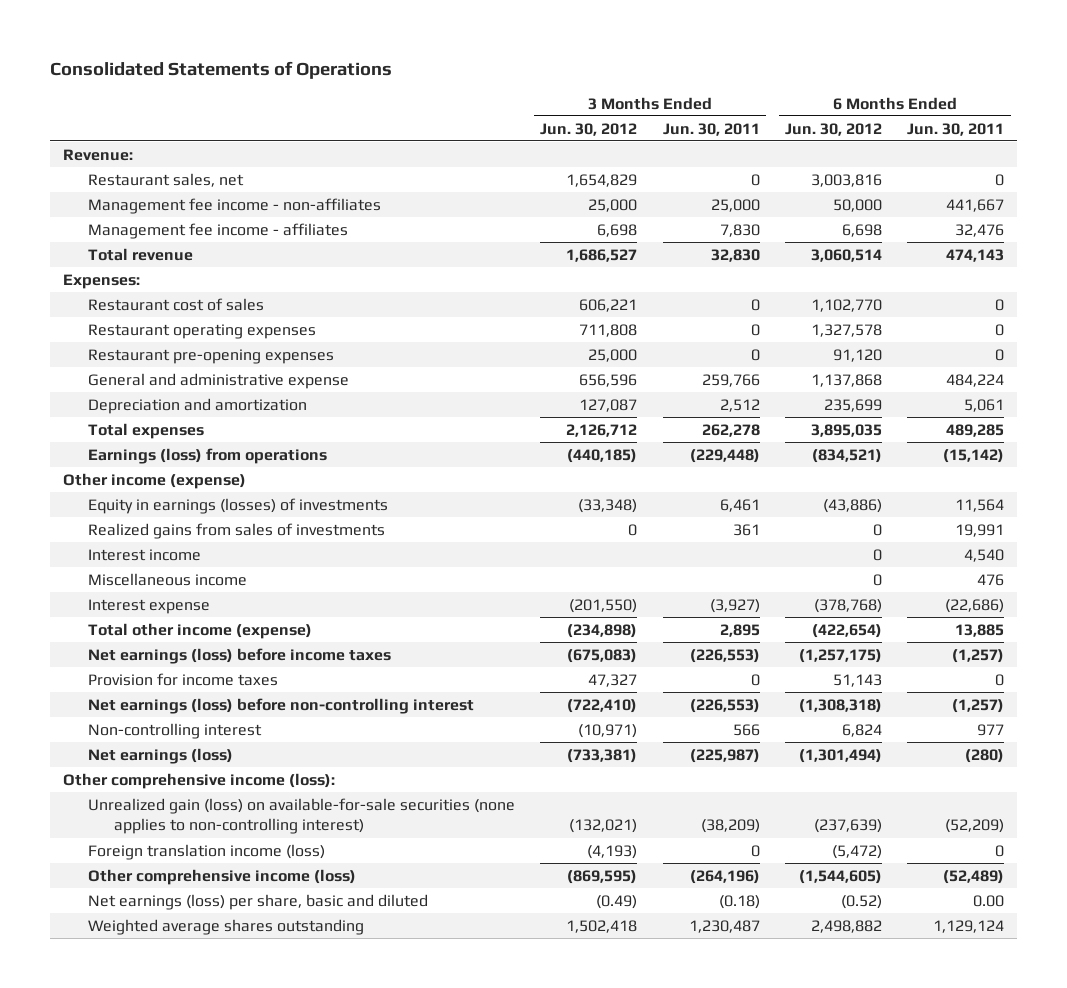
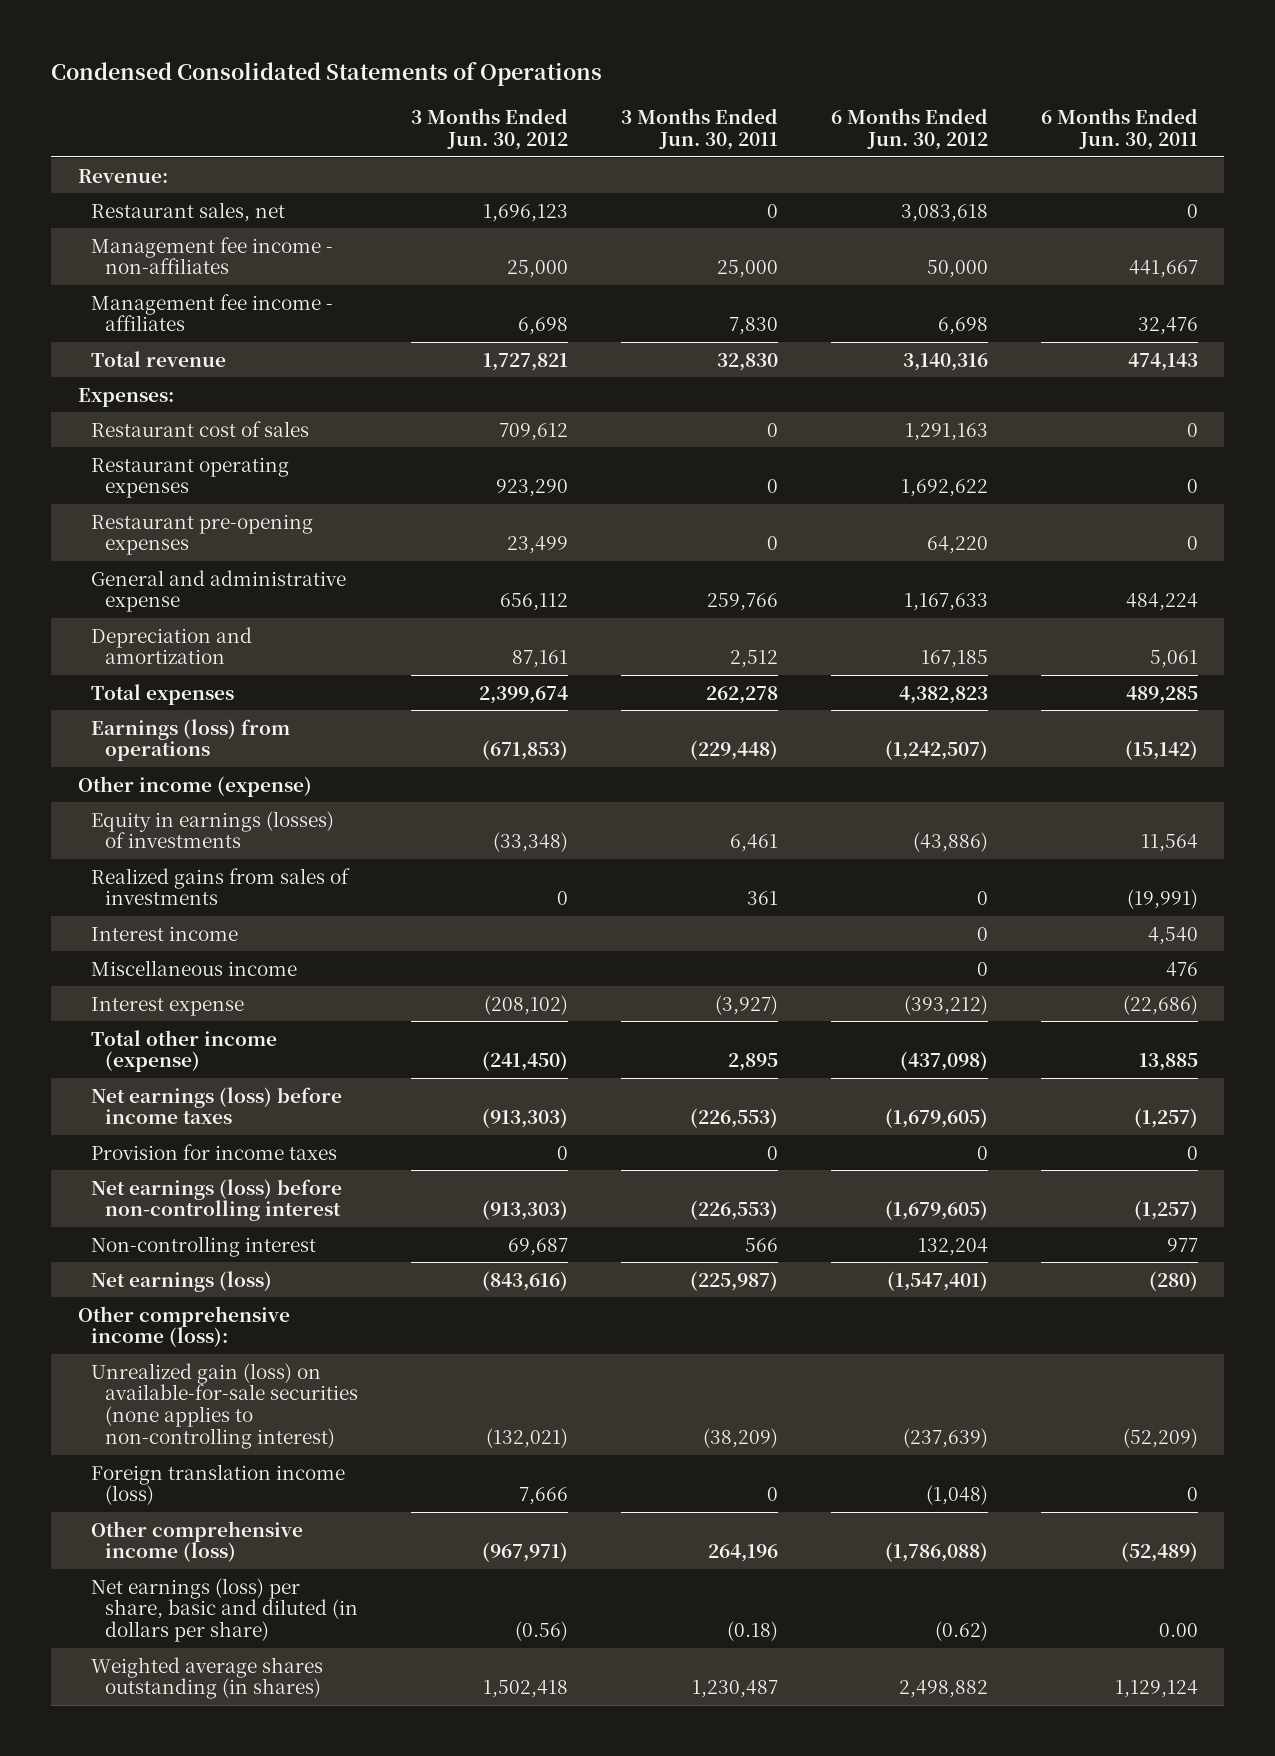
- Consolidated Statements of Operations
+ Condensed Consolidated Statements of Operations
- Restaurant sales, net | 1,654,829 | 0 | 3,003,816 | 0
+ Restaurant sales, net | 1,696,123 | 0 | 3,083,618 | 0
- Total revenue | 1,686,527 | 32,830 | 3,060,514 | 474,143
+ Total revenue | 1,727,821 | 32,830 | 3,140,316 | 474,143
- Restaurant cost of sales | 606,221 | 0 | 1,102,770 | 0
- Restaurant operating expenses | 711,808 | 0 | 1,327,578 | 0
- Restaurant pre-opening expenses | 25,000 | 0 | 91,120 | 0
- General and administrative expense | 656,596 | 259,766 | 1,137,868 | 484,224
- Depreciation and amortization | 127,087 | 2,512 | 235,699 | 5,061
- Total expenses | 2,126,712 | 262,278 | 3,895,035 | 489,285
- Earnings (loss) from operations | (440,185) | (229,448) | (834,521) | (15,142)
+ Restaurant cost of sales | 709,612 | 0 | 1,291,163 | 0
+ Restaurant operating expenses | 923,290 | 0 | 1,692,622 | 0
+ Restaurant pre-opening expenses | 23,499 | 0 | 64,220 | 0
+ General and administrative expense | 656,112 | 259,766 | 1,167,633 | 484,224
+ Depreciation and amortization | 87,161 | 2,512 | 167,185 | 5,061
+ Total expenses | 2,399,674 | 262,278 | 4,382,823 | 489,285
+ Earnings (loss) from operations | (671,853) | (229,448) | (1,242,507) | (15,142)
- Realized gains from sales of investments | 0 | 361 | 0 | 19,991
+ Realized gains from sales of investments | 0 | 361 | 0 | (19,991)
- Interest expense | (201,550) | (3,927) | (378,768) | (22,686)
- Total other income (expense) | (234,898) | 2,895 | (422,654) | 13,885
- Net earnings (loss) before income taxes | (675,083) | (226,553) | (1,257,175) | (1,257)
- Provision for income taxes | 47,327 | 0 | 51,143 | 0
- Net earnings (loss) before non-controlling interest | (722,410) | (226,553) | (1,308,318) | (1,257)
- Non-controlling interest | (10,971) | 566 | 6,824 | 977
- Net earnings (loss) | (733,381) | (225,987) | (1,301,494) | (280)
+ Interest expense | (208,102) | (3,927) | (393,212) | (22,686)
+ Total other income (expense) | (241,450) | 2,895 | (437,098) | 13,885
+ Net earnings (loss) before income taxes | (913,303) | (226,553) | (1,679,605) | (1,257)
+ Provision for income taxes | 0 | 0 | 0 | 0
+ Net earnings (loss) before non-controlling interest | (913,303) | (226,553) | (1,679,605) | (1,257)
+ Non-controlling interest | 69,687 | 566 | 132,204 | 977
+ Net earnings (loss) | (843,616) | (225,987) | (1,547,401) | (280)
- Foreign translation income (loss) | (4,193) | 0 | (5,472) | 0
- Other comprehensive income (loss) | (869,595) | (264,196) | (1,544,605) | (52,489)
- Net earnings (loss) per share, basic and diluted | (0.49) | (0.18) | (0.52) | 0.00
- Weighted average shares outstanding | 1,502,418 | 1,230,487 | 2,498,882 | 1,129,124
+ Foreign translation income (loss) | 7,666 | 0 | (1,048) | 0
+ Other comprehensive income (loss) | (967,971) | 264,196 | (1,786,088) | (52,489)
+ Net earnings (loss) per share, basic and diluted (in dollars per share) | (0.56) | (0.18) | (0.62) | 0.00
+ Weighted average shares outstanding (in shares) | 1,502,418 | 1,230,487 | 2,498,882 | 1,129,124

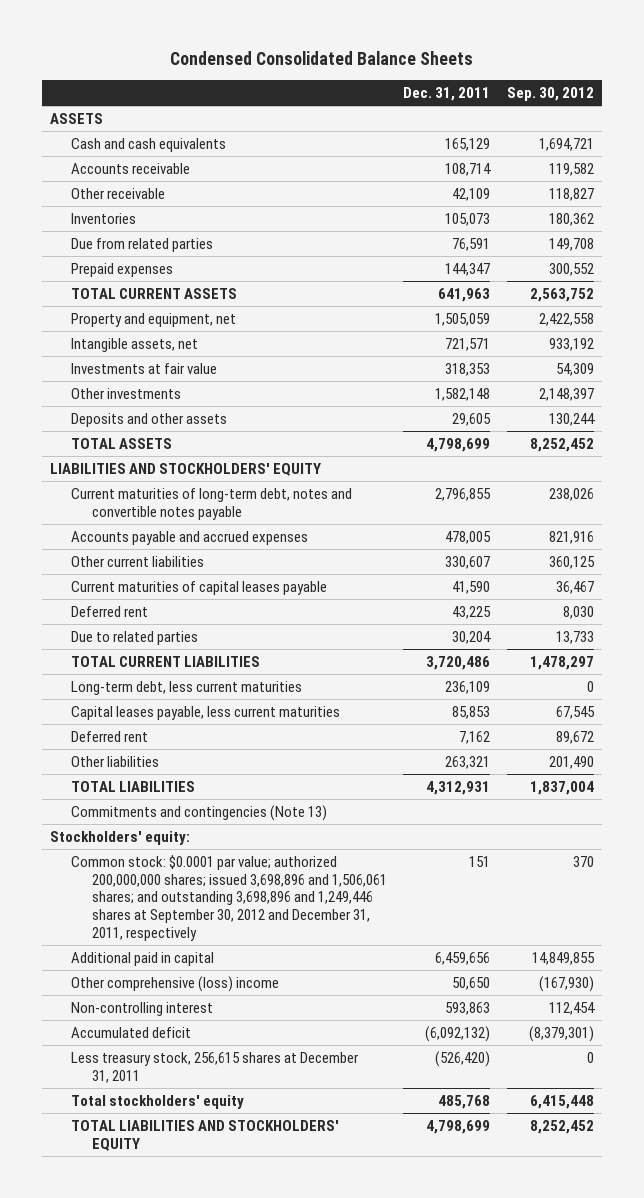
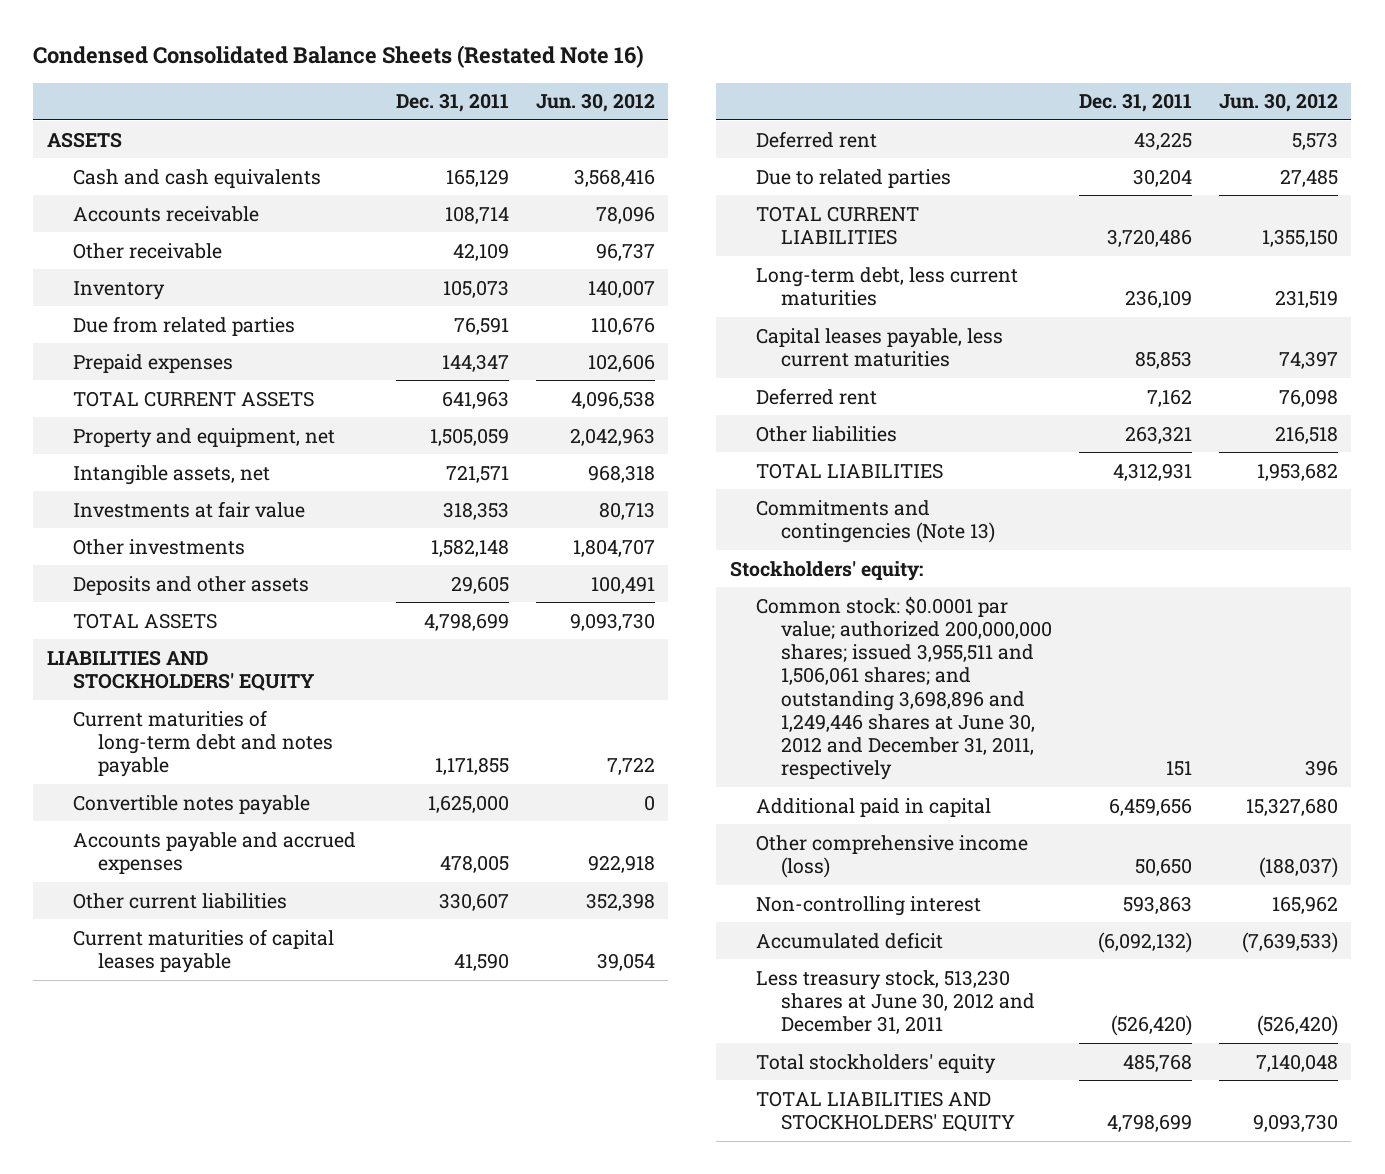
- Condensed Consolidated Balance Sheets
+ Condensed Consolidated Balance Sheets (Restated Note 16)
- | Dec. 31, 2011 | Sep. 30, 2012
+ | Dec. 31, 2011 | Jun. 30, 2012
- Inventories | 105,073 | 180,362
+ Inventory | 105,073 | 140,007
- Current maturities of long-term debt, notes and convertible notes payable | 2,796,855 | 238,026
+ Current maturities of long-term debt and notes payable | 1,171,855 | 7,722
+ Convertible notes payable | 1,625,000 | 0
- Common stock: $0.0001 par value; authorized 200,000,000 shares; issued 3,698,896 and 1,506,061 shares; and outstanding 3,698,896 and 1,249,446 shares at September 30, 2012 and December 31, 2011, respectively | 151 | 370
+ Common stock: $0.0001 par value; authorized 200,000,000 shares; issued 3,955,511 and 1,506,061 shares; and outstanding 3,698,896 and 1,249,446 shares at June 30, 2012 and December 31, 2011, respectively | 151 | 396
- Other comprehensive (loss) income | 50,650 | (167,930)
+ Other comprehensive income (loss) | 50,650 | (188,037)
- Less treasury stock, 256,615 shares at December 31, 2011 | (526,420) | 0
+ Less treasury stock, 513,230 shares at June 30, 2012 and December 31, 2011 | (526,420) | (526,420)

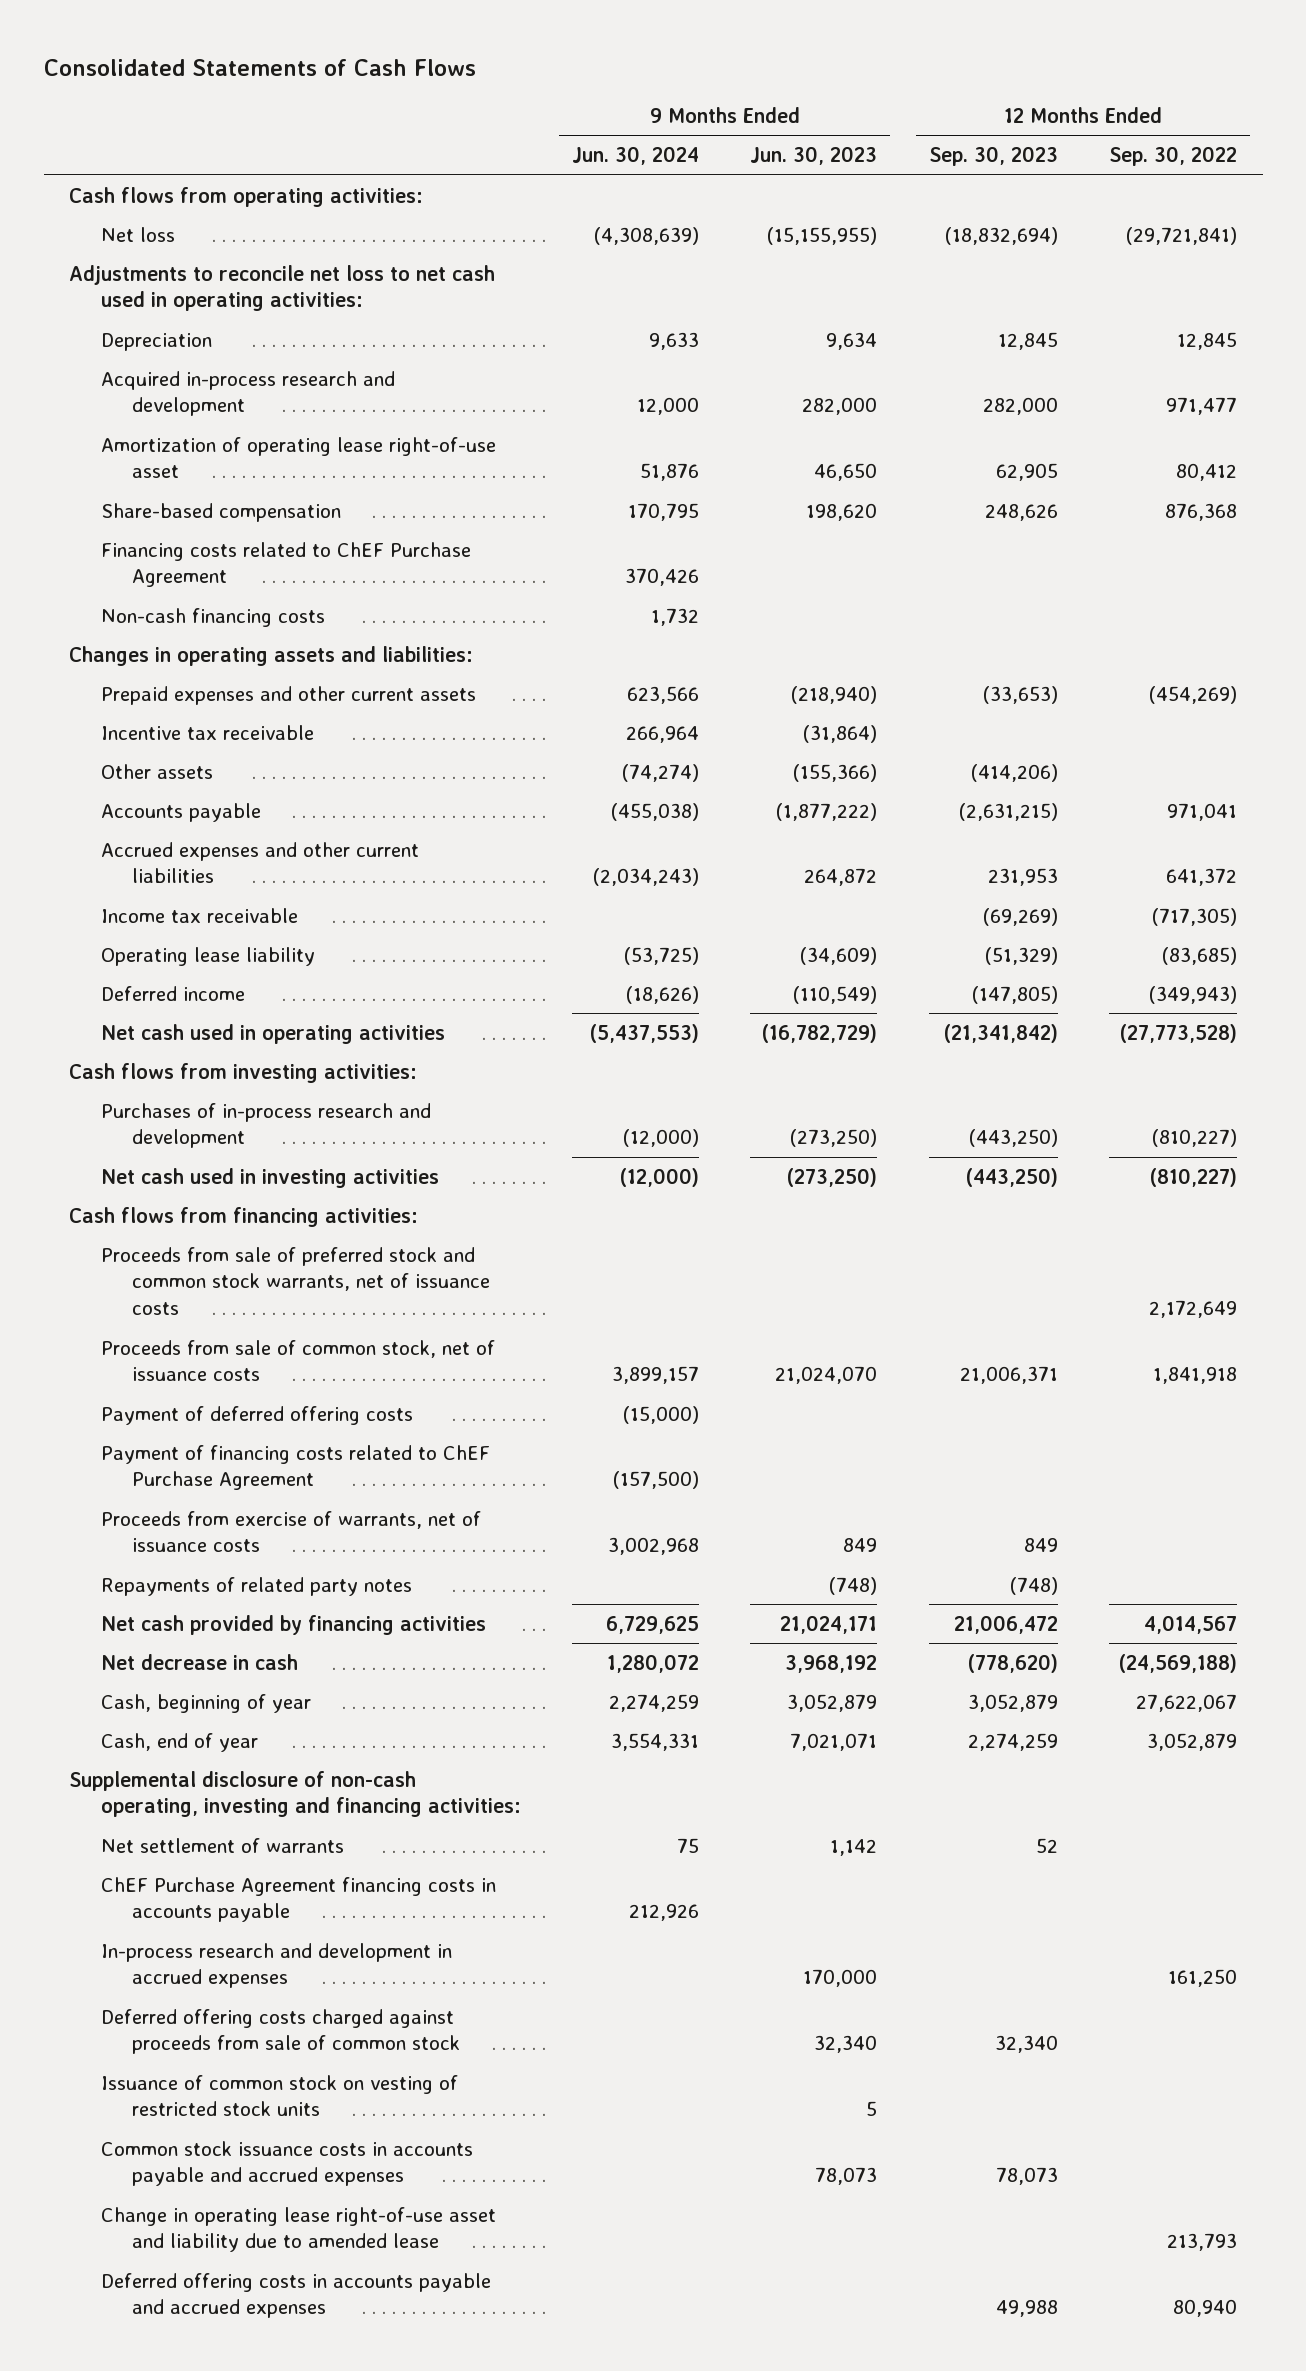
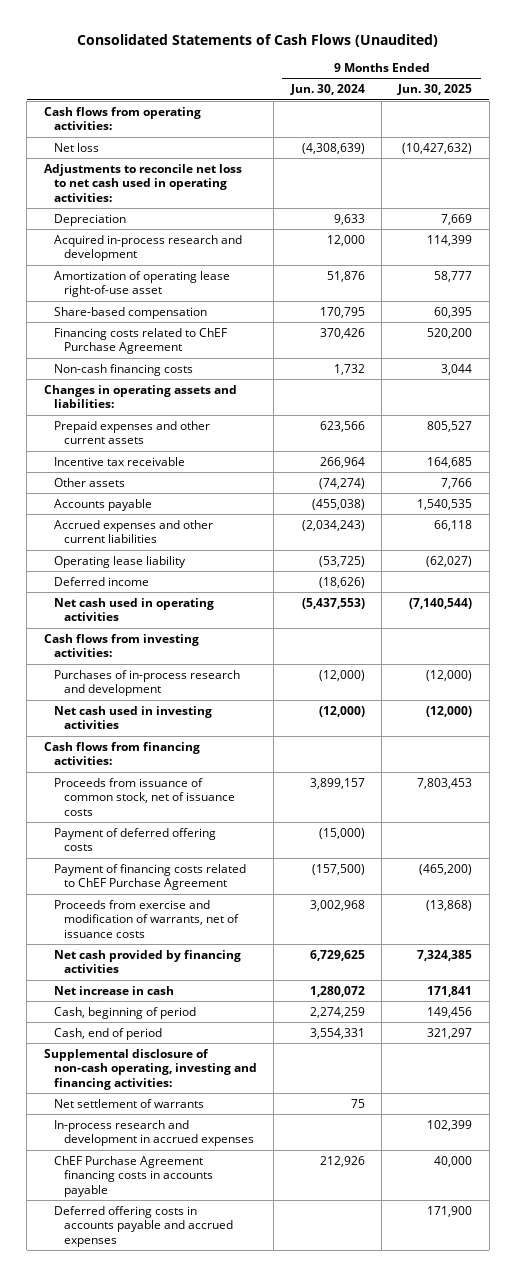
- Consolidated Statements of Cash Flows
+ Consolidated Statements of Cash Flows (Unaudited)
- | 9 Months Ended Jun. 30, 2024 | 9 Months Ended Jun. 30, 2023 | 12 Months Ended Sep. 30, 2023 | 12 Months Ended Sep. 30, 2022
+ | 9 Months Ended Jun. 30, 2024 | 9 Months Ended Jun. 30, 2025
- Income tax receivable | | | (69,269) | (717,305)
- Proceeds from sale of preferred stock and common stock warrants, net of issuance costs | | | | 2,172,649
- Proceeds from sale of common stock, net of issuance costs | 3,899,157 | 21,024,070 | 21,006,371 | 1,841,918
+ Proceeds from issuance of common stock, net of issuance costs | 3,899,157 | 7,803,453
- Proceeds from exercise of warrants, net of issuance costs | 3,002,968 | 849 | 849 |
- Repayments of related party notes | | (748) | (748) |
+ Proceeds from exercise and modification of warrants, net of issuance costs | 3,002,968 | (13,868)
- Net decrease in cash | 1,280,072 | 3,968,192 | (778,620) | (24,569,188)
- Cash, beginning of year | 2,274,259 | 3,052,879 | 3,052,879 | 27,622,067
- Cash, end of year | 3,554,331 | 7,021,071 | 2,274,259 | 3,052,879
+ Net increase in cash | 1,280,072 | 171,841
+ Cash, beginning of period | 2,274,259 | 149,456
+ Cash, end of period | 3,554,331 | 321,297
- Deferred offering costs charged against proceeds from sale of common stock | | 32,340 | 32,340 |
- Issuance of common stock on vesting of restricted stock units | | 5 | |
- Common stock issuance costs in accounts payable and accrued expenses | | 78,073 | 78,073 |
- Change in operating lease right-of-use asset and liability due to amended lease | | | | 213,793
moved down: ChEF Purchase Agreement financing costs in accounts payable | 212,926 | 40,000

